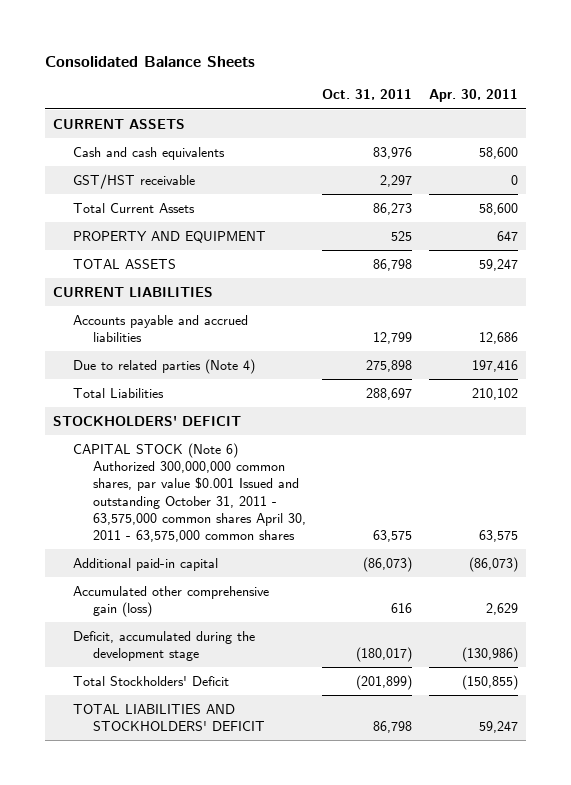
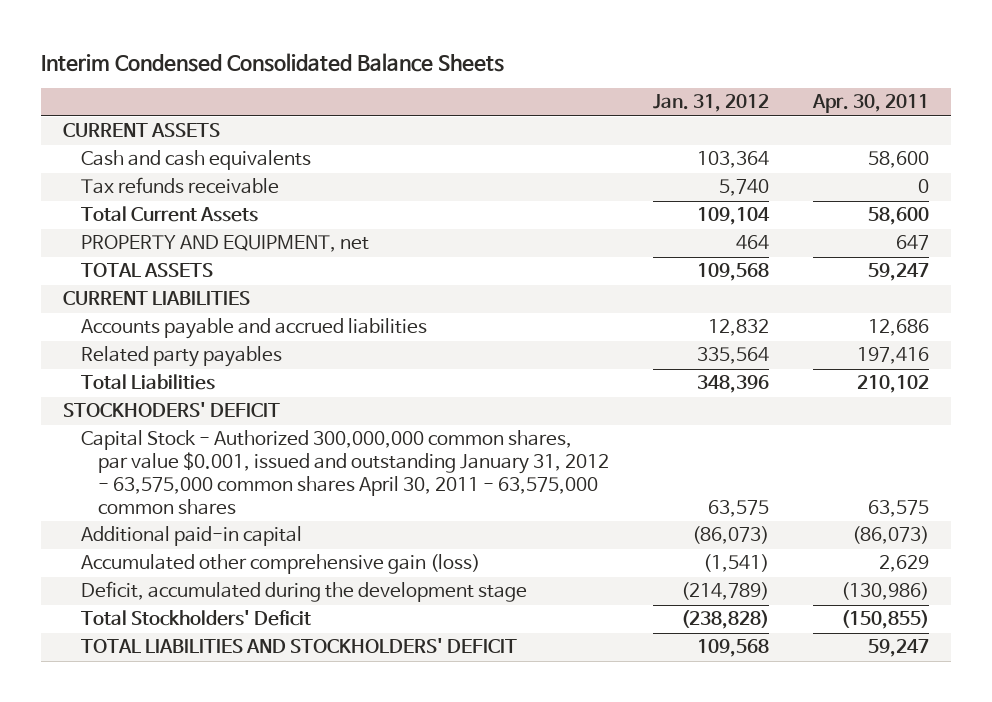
- Consolidated Balance Sheets
+ Interim Condensed Consolidated Balance Sheets
- | Oct. 31, 2011 | Apr. 30, 2011
+ | Jan. 31, 2012 | Apr. 30, 2011
- GST/HST receivable | 2,297 | 0
+ Tax refunds receivable | 5,740 | 0
- PROPERTY AND EQUIPMENT | 525 | 647
+ PROPERTY AND EQUIPMENT, net | 464 | 647
- Due to related parties (Note 4) | 275,898 | 197,416
+ Related party payables | 335,564 | 197,416
- STOCKHOLDERS' DEFICIT
- CAPITAL STOCK (Note 6) Authorized 300,000,000 common shares, par value $0.001 Issued and outstanding October 31, 2011 - 63,575,000 common shares April 30, 2011 - 63,575,000 common shares | 63,575 | 63,575
+ STOCKHODERS' DEFICIT
+ Capital Stock - Authorized 300,000,000 common shares, par value $0.001, issued and outstanding January 31, 2012 - 63,575,000 common shares April 30, 2011 - 63,575,000 common shares | 63,575 | 63,575

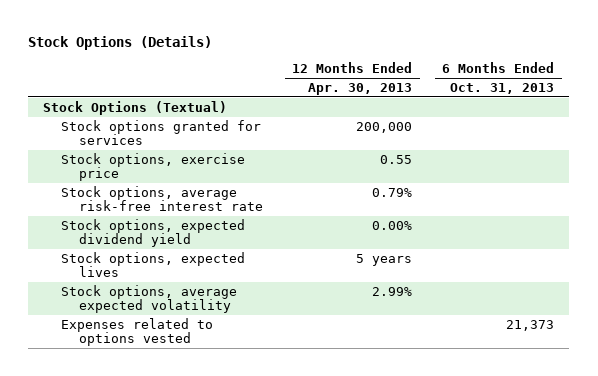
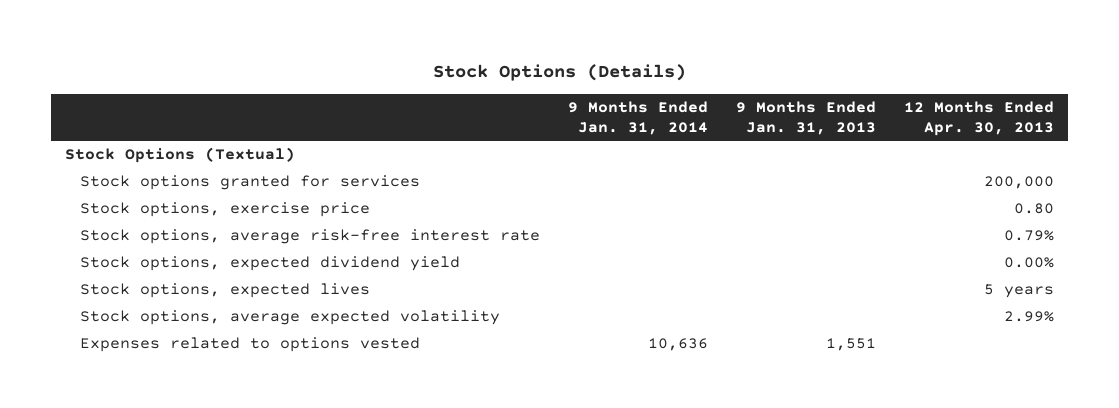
- | 12 Months Ended Apr. 30, 2013 | 6 Months Ended Oct. 31, 2013
+ | 9 Months Ended Jan. 31, 2014 | 9 Months Ended Jan. 31, 2013 | 12 Months Ended Apr. 30, 2013
- Stock options, exercise price | 0.55 |
+ Stock options, exercise price | | | 0.80

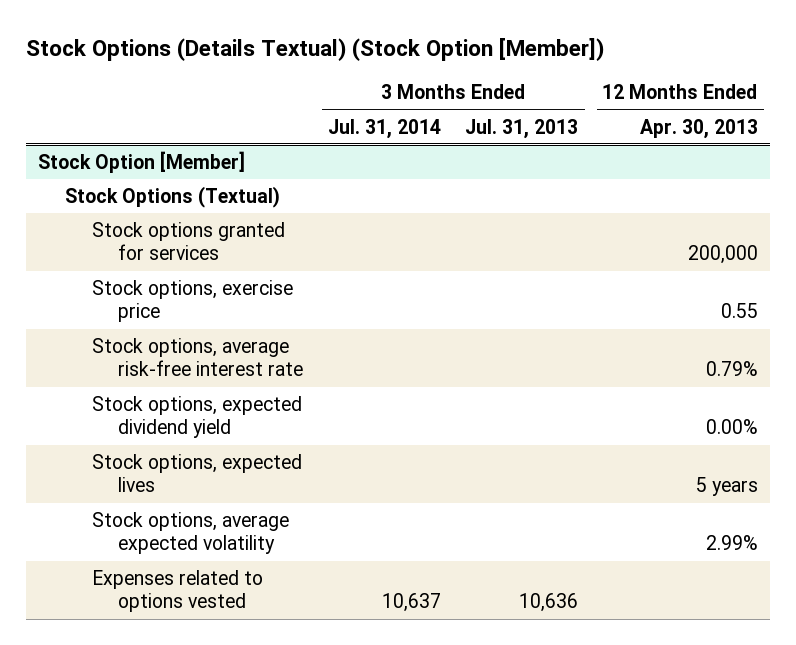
- Stock Options (Details)
+ Stock Options (Details Textual) (Stock Option [Member])
- | 9 Months Ended Jan. 31, 2014 | 9 Months Ended Jan. 31, 2013 | 12 Months Ended Apr. 30, 2013
+ | 3 Months Ended Jul. 31, 2014 | 3 Months Ended Jul. 31, 2013 | 12 Months Ended Apr. 30, 2013
+ Stock Option [Member]
- Stock options, exercise price | | | 0.80
+ Stock options, exercise price | | | 0.55

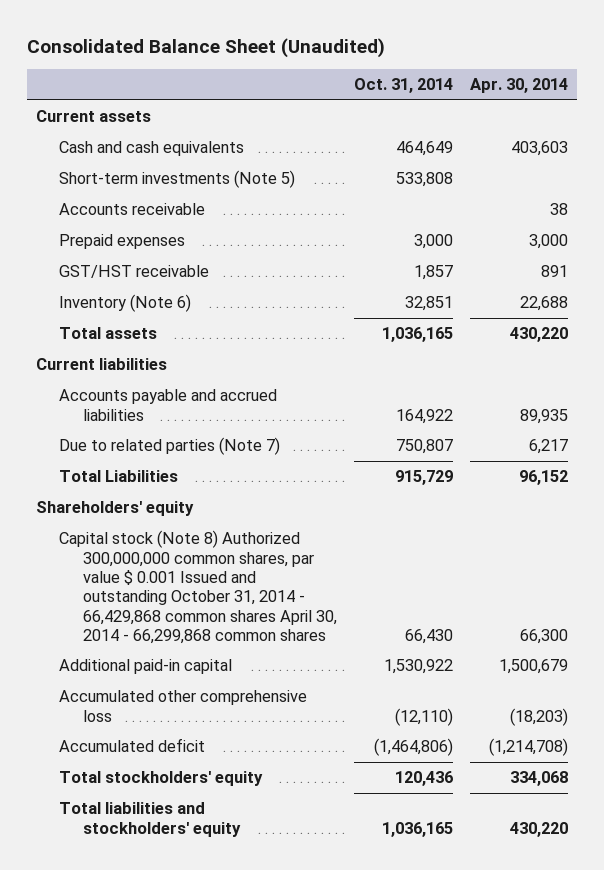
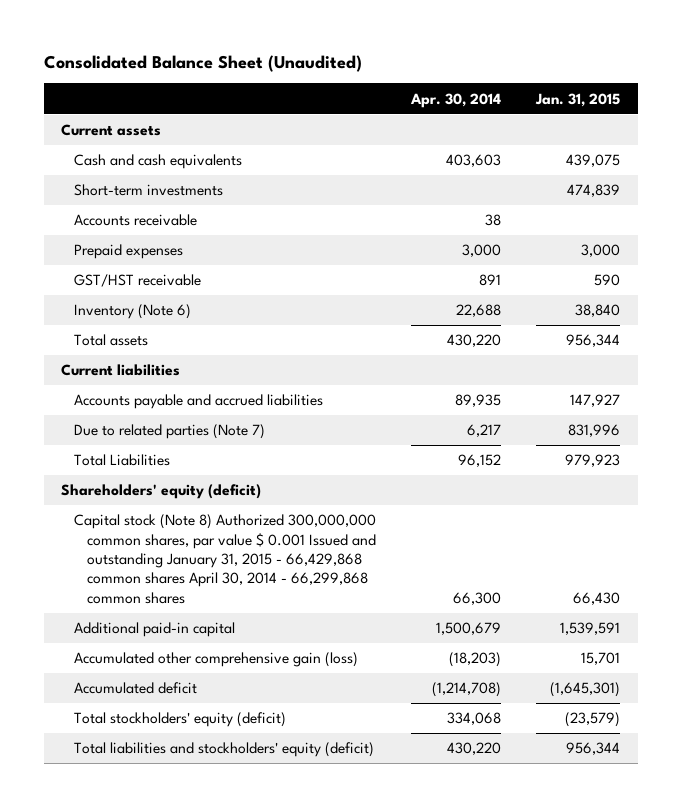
- | Oct. 31, 2014 | Apr. 30, 2014
+ | Apr. 30, 2014 | Jan. 31, 2015
- Short-term investments (Note 5) | 533,808 |
+ Short-term investments | | 474,839
- Shareholders' equity
- Capital stock (Note 8) Authorized 300,000,000 common shares, par value $ 0.001 Issued and outstanding October 31, 2014 - 66,429,868 common shares April 30, 2014 - 66,299,868 common shares | 66,430 | 66,300
+ Shareholders' equity (deficit)
+ Capital stock (Note 8) Authorized 300,000,000 common shares, par value $ 0.001 Issued and outstanding January 31, 2015 - 66,429,868 common shares April 30, 2014 - 66,299,868 common shares | 66,300 | 66,430
- Accumulated other comprehensive loss | (12,110) | (18,203)
+ Accumulated other comprehensive gain (loss) | (18,203) | 15,701
- Total stockholders' equity | 120,436 | 334,068
- Total liabilities and stockholders' equity | 1,036,165 | 430,220
+ Total stockholders' equity (deficit) | 334,068 | (23,579)
+ Total liabilities and stockholders' equity (deficit) | 430,220 | 956,344

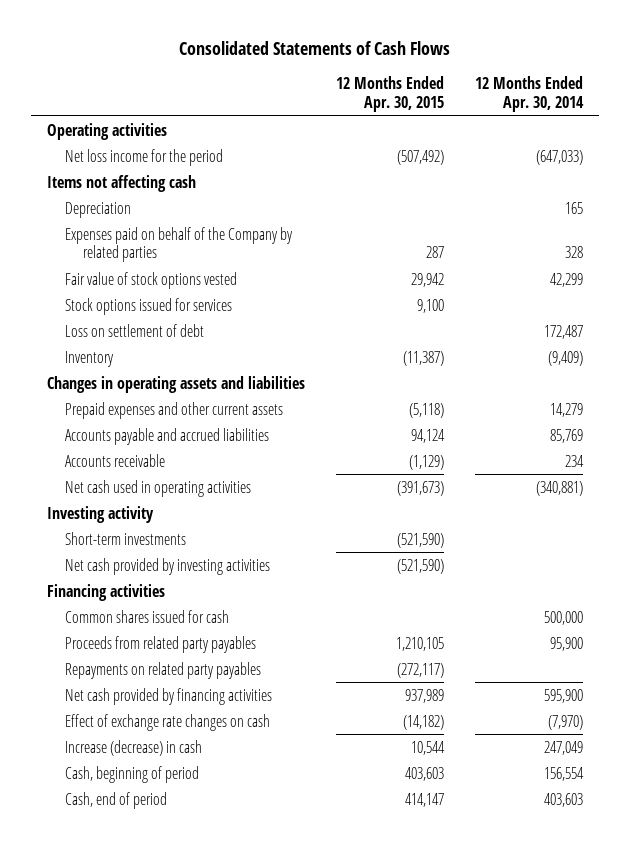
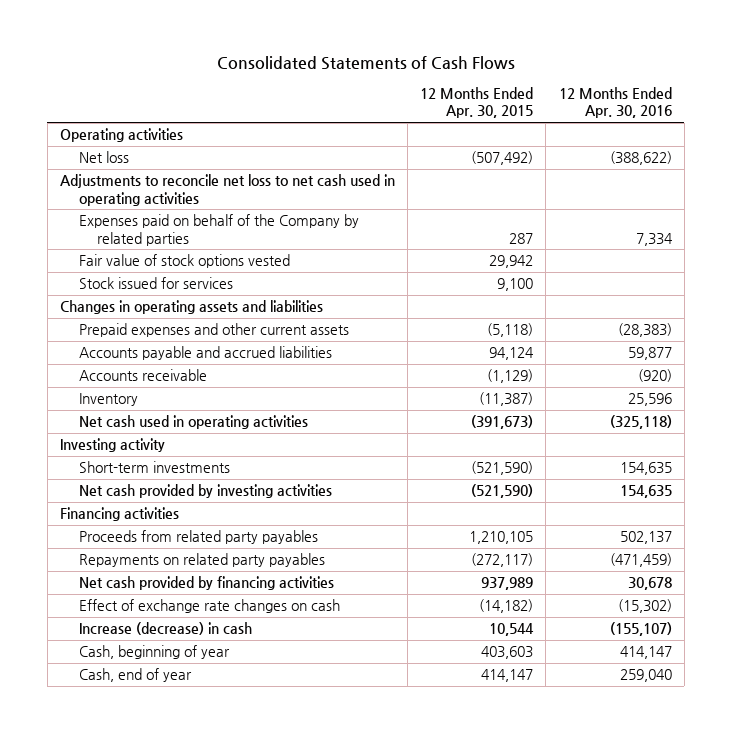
- | 12 Months Ended Apr. 30, 2015 | 12 Months Ended Apr. 30, 2014
+ | 12 Months Ended Apr. 30, 2015 | 12 Months Ended Apr. 30, 2016
- Net loss income for the period | (507,492) | (647,033)
- Items not affecting cash
- Depreciation | | 165
+ Net loss | (507,492) | (388,622)
+ Adjustments to reconcile net loss to net cash used in operating activities
- Stock options issued for services | 9,100 |
- Loss on settlement of debt | | 172,487
+ Stock issued for services | 9,100 |
moved down: Inventory | (11,387) | 25,596
- Common shares issued for cash | | 500,000
- Cash, beginning of period | 403,603 | 156,554
- Cash, end of period | 414,147 | 403,603
+ Cash, beginning of year | 403,603 | 414,147
+ Cash, end of year | 414,147 | 259,040

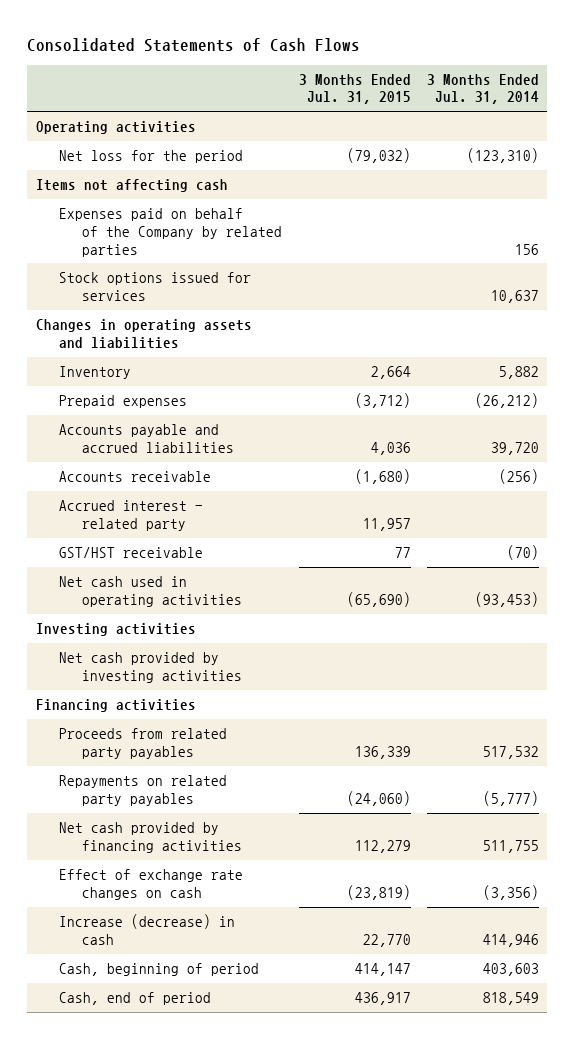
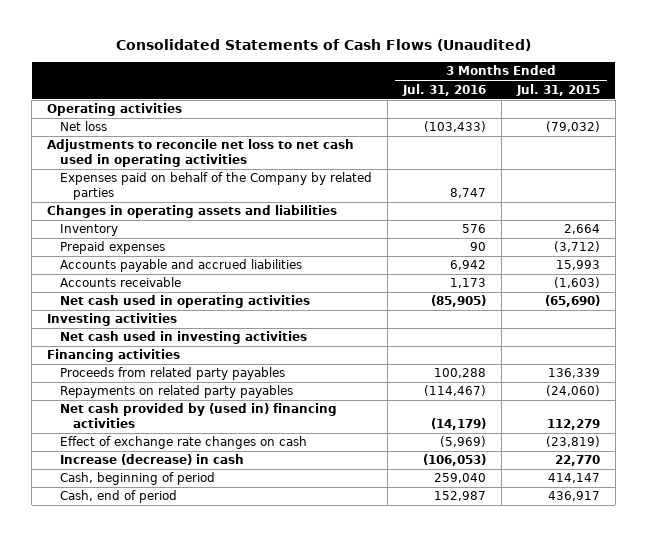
- Consolidated Statements of Cash Flows
+ Consolidated Statements of Cash Flows (Unaudited)
- | 3 Months Ended Jul. 31, 2015 | 3 Months Ended Jul. 31, 2014
+ | 3 Months Ended Jul. 31, 2016 | 3 Months Ended Jul. 31, 2015
- Net loss for the period | (79,032) | (123,310)
- Items not affecting cash
+ Net loss | (103,433) | (79,032)
+ Adjustments to reconcile net loss to net cash used in operating activities
- Stock options issued for services | | 10,637
- Accounts payable and accrued liabilities | 4,036 | 39,720
- Accounts receivable | (1,680) | (256)
- Accrued interest - related party | 11,957 |
- GST/HST receivable | 77 | (70)
+ Accounts payable and accrued liabilities | 6,942 | 15,993
+ Accounts receivable | 1,173 | (1,603)
- Net cash provided by investing activities
+ Net cash used in investing activities
- Net cash provided by financing activities | 112,279 | 511,755
+ Net cash provided by (used in) financing activities | (14,179) | 112,279

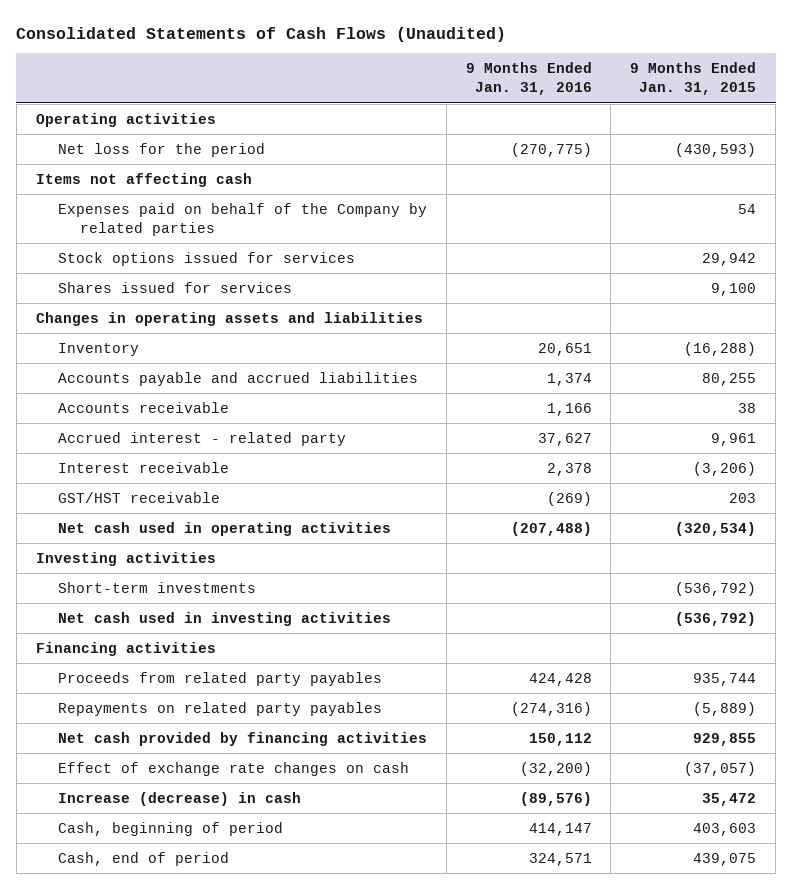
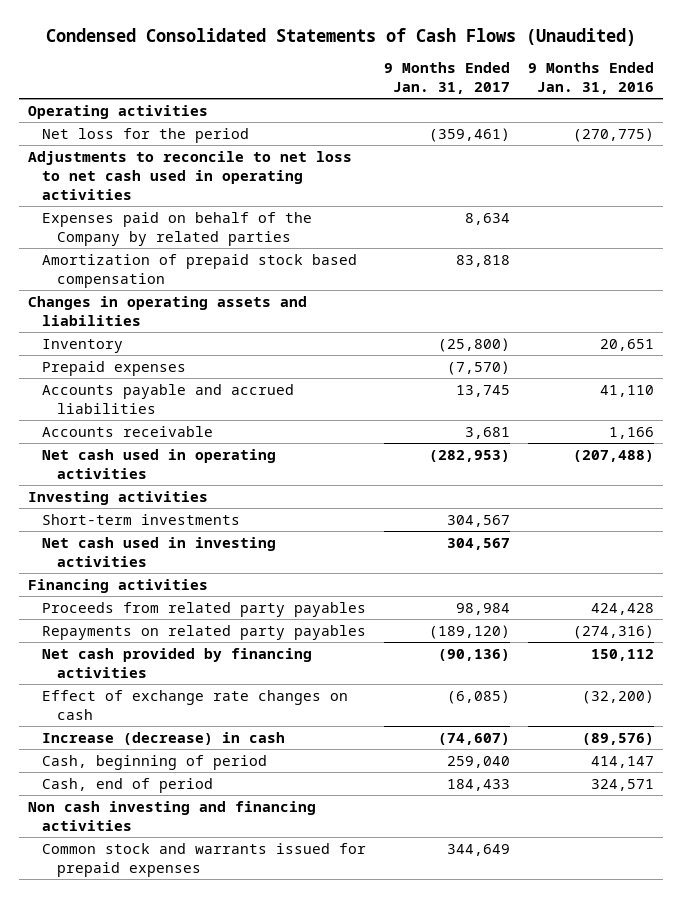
- Consolidated Statements of Cash Flows (Unaudited)
+ Condensed Consolidated Statements of Cash Flows (Unaudited)
- | 9 Months Ended Jan. 31, 2016 | 9 Months Ended Jan. 31, 2015
+ | 9 Months Ended Jan. 31, 2017 | 9 Months Ended Jan. 31, 2016
- Items not affecting cash
+ Adjustments to reconcile to net loss to net cash used in operating activities
- Stock options issued for services | | 29,942
- Shares issued for services | | 9,100
+ Amortization of prepaid stock based compensation | 83,818 |
- Accounts payable and accrued liabilities | 1,374 | 80,255
+ Prepaid expenses | (7,570) |
+ Accounts payable and accrued liabilities | 13,745 | 41,110
- Accrued interest - related party | 37,627 | 9,961
- Interest receivable | 2,378 | (3,206)
- GST/HST receivable | (269) | 203
+ Non cash investing and financing activities
+ Common stock and warrants issued for prepaid expenses | 344,649 |

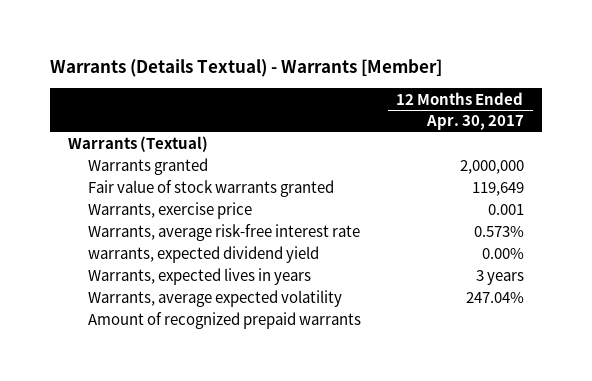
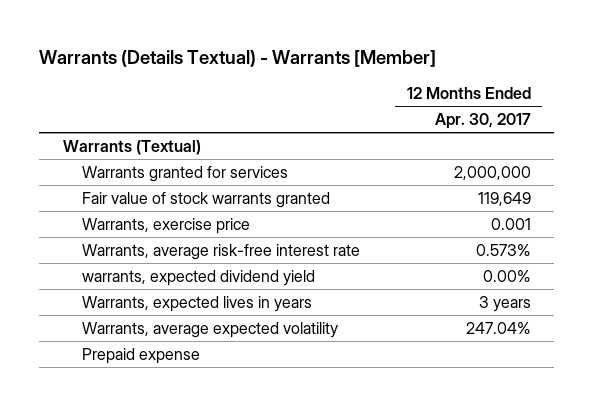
- Warrants granted | 2,000,000
+ Warrants granted for services | 2,000,000
- Amount of recognized prepaid warrants
+ Prepaid expense

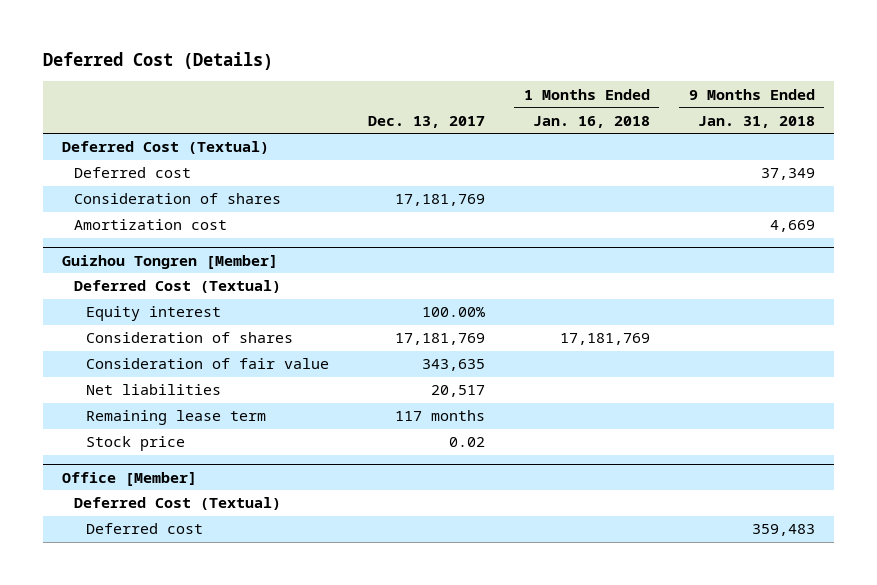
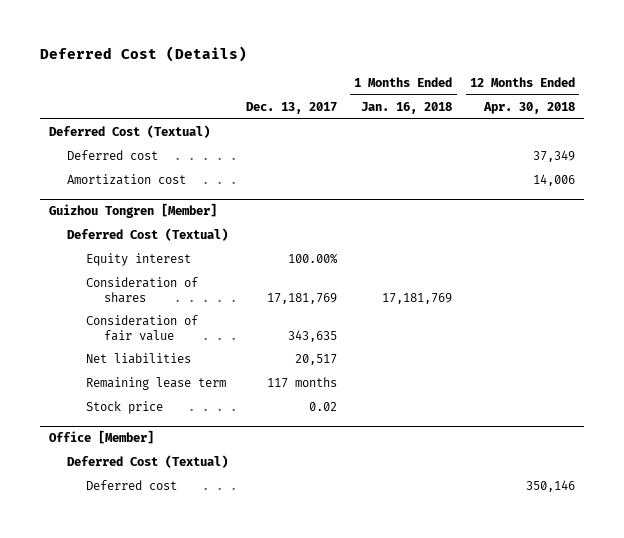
- | Dec. 13, 2017 | 1 Months Ended Jan. 16, 2018 | 9 Months Ended Jan. 31, 2018
+ | Dec. 13, 2017 | 1 Months Ended Jan. 16, 2018 | 12 Months Ended Apr. 30, 2018
- Consideration of shares | 17,181,769 | |

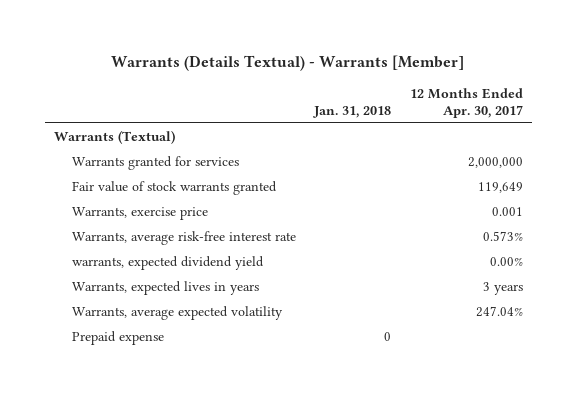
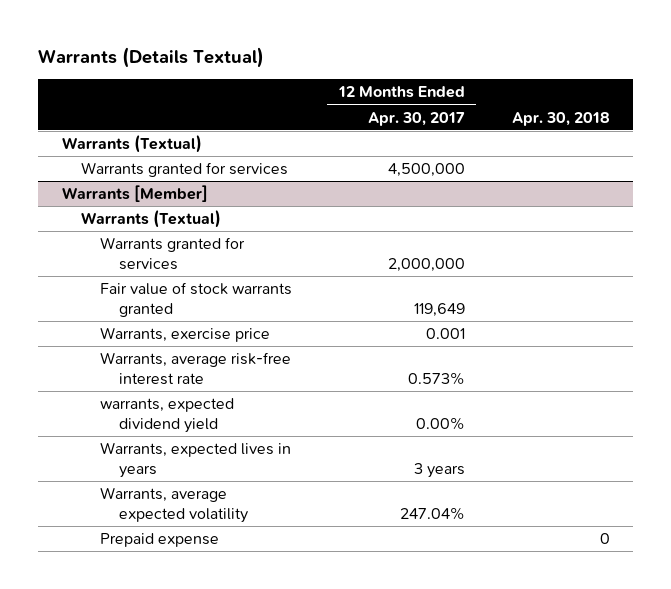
- Warrants (Details Textual) - Warrants [Member]
+ Warrants (Details Textual)
- | Jan. 31, 2018 | 12 Months Ended Apr. 30, 2017
+ | 12 Months Ended Apr. 30, 2017 | Apr. 30, 2018
+ Warrants granted for services | 4,500,000 |
+ Warrants [Member]
+ Warrants (Textual)

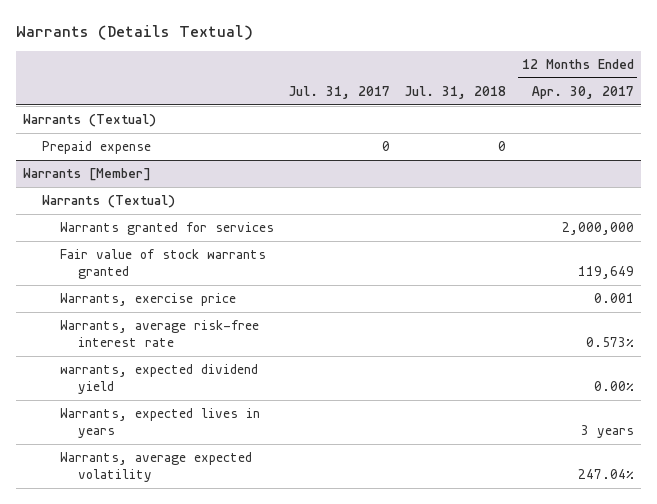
- | 12 Months Ended Apr. 30, 2017 | Apr. 30, 2018
+ | Jul. 31, 2017 | Jul. 31, 2018 | 12 Months Ended Apr. 30, 2017
- Warrants granted for services | 4,500,000 |
+ Prepaid expense | 0 | 0 |
@ Warrants [Member]
- Prepaid expense | | 0

